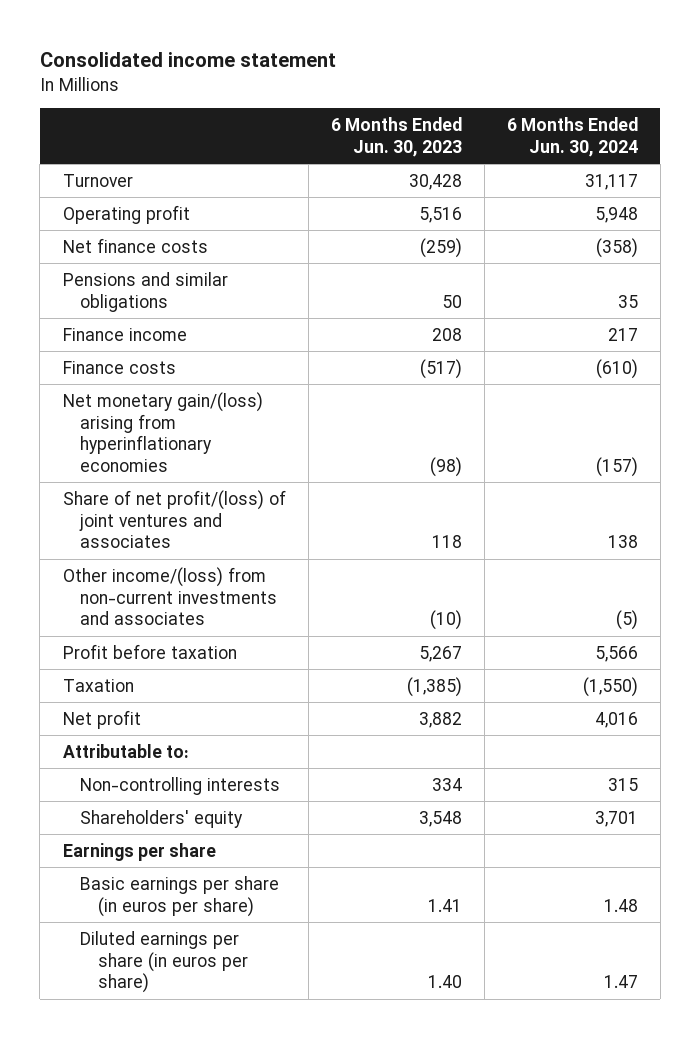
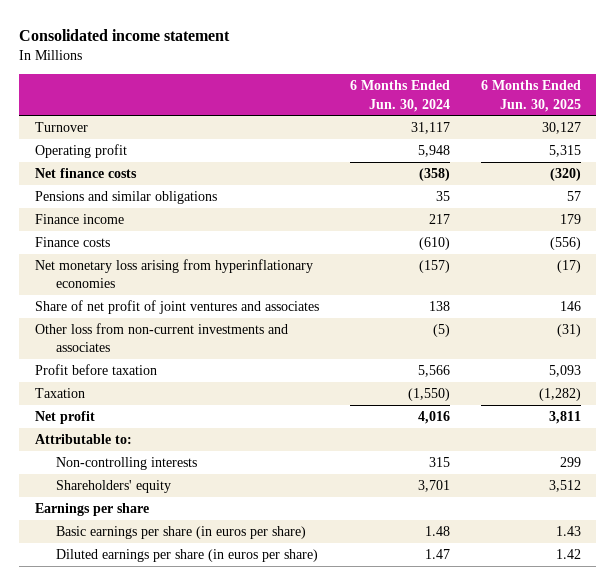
- | 6 Months Ended Jun. 30, 2023 | 6 Months Ended Jun. 30, 2024
+ | 6 Months Ended Jun. 30, 2024 | 6 Months Ended Jun. 30, 2025
- Net monetary gain/(loss) arising from hyperinflationary economies | (98) | (157)
- Share of net profit/(loss) of joint ventures and associates | 118 | 138
- Other income/(loss) from non-current investments and associates | (10) | (5)
+ Net monetary loss arising from hyperinflationary economies | (157) | (17)
+ Share of net profit of joint ventures and associates | 138 | 146
+ Other loss from non-current investments and associates | (5) | (31)

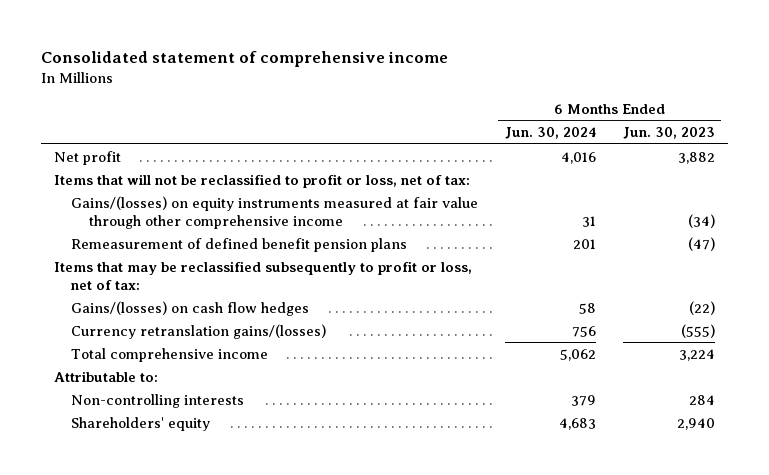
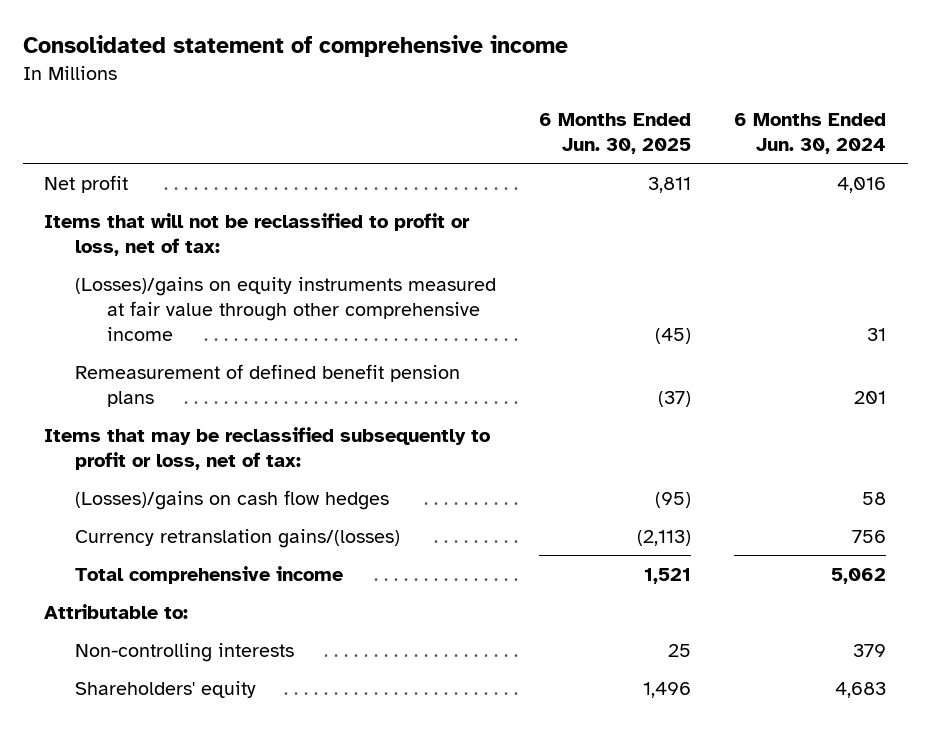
- | 6 Months Ended Jun. 30, 2024 | 6 Months Ended Jun. 30, 2023
+ | 6 Months Ended Jun. 30, 2025 | 6 Months Ended Jun. 30, 2024
- Gains/(losses) on equity instruments measured at fair value through other comprehensive income | 31 | (34)
+ (Losses)/gains on equity instruments measured at fair value through other comprehensive income | (45) | 31
- Gains/(losses) on cash flow hedges | 58 | (22)
+ (Losses)/gains on cash flow hedges | (95) | 58

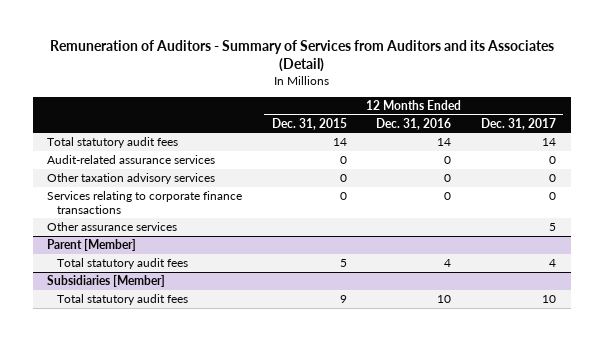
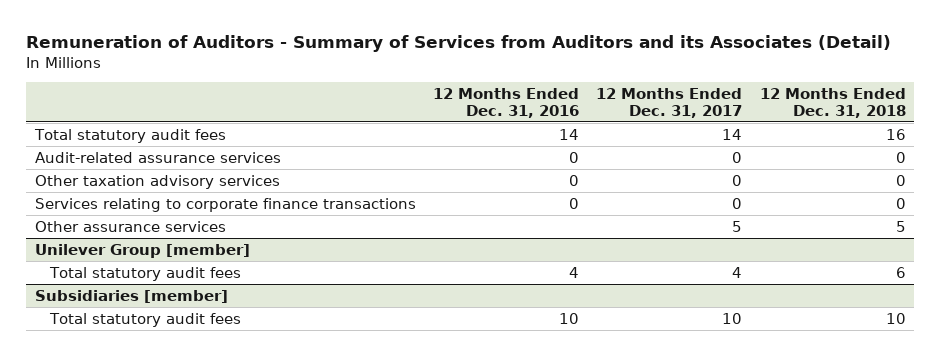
- | 12 Months Ended Dec. 31, 2015 | 12 Months Ended Dec. 31, 2016 | 12 Months Ended Dec. 31, 2017
+ | 12 Months Ended Dec. 31, 2016 | 12 Months Ended Dec. 31, 2017 | 12 Months Ended Dec. 31, 2018
- Parent [Member]
+ Unilever Group [member]
- Subsidiaries [Member]
+ Subsidiaries [member]

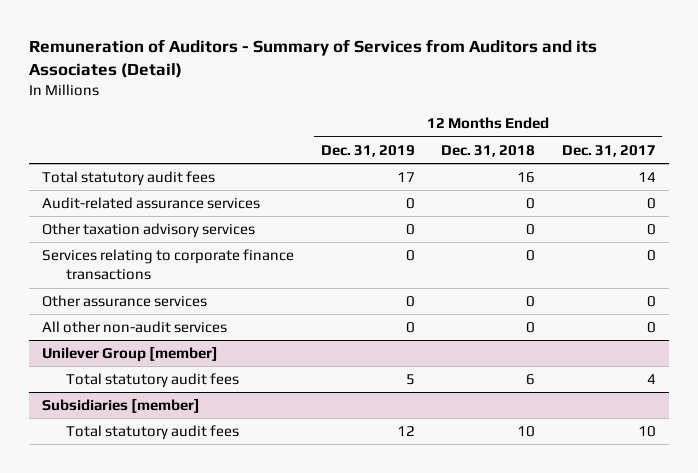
- | 12 Months Ended Dec. 31, 2016 | 12 Months Ended Dec. 31, 2017 | 12 Months Ended Dec. 31, 2018
+ | 12 Months Ended Dec. 31, 2019 | 12 Months Ended Dec. 31, 2018 | 12 Months Ended Dec. 31, 2017
- Other assurance services | | 5 | 5
+ Other assurance services | 0 | 0 | 0
+ All other non-audit services | 0 | 0 | 0

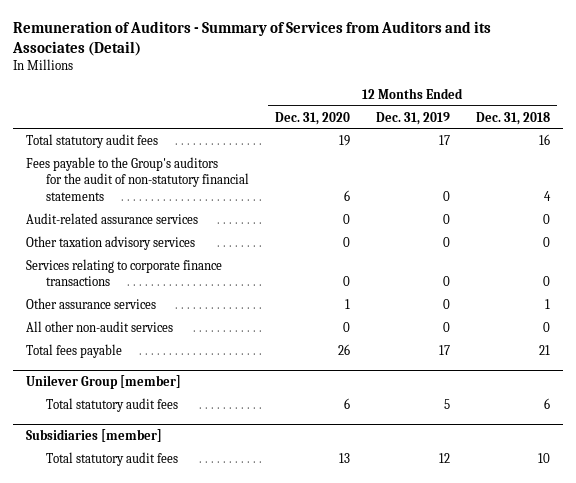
- | 12 Months Ended Dec. 31, 2019 | 12 Months Ended Dec. 31, 2018 | 12 Months Ended Dec. 31, 2017
+ | 12 Months Ended Dec. 31, 2020 | 12 Months Ended Dec. 31, 2019 | 12 Months Ended Dec. 31, 2018
+ Fees payable to the Group's auditors for the audit of non-statutory financial statements | 6 | 0 | 4
- Other assurance services | 0 | 0 | 0
+ Other assurance services | 1 | 0 | 1
+ Total fees payable | 26 | 17 | 21

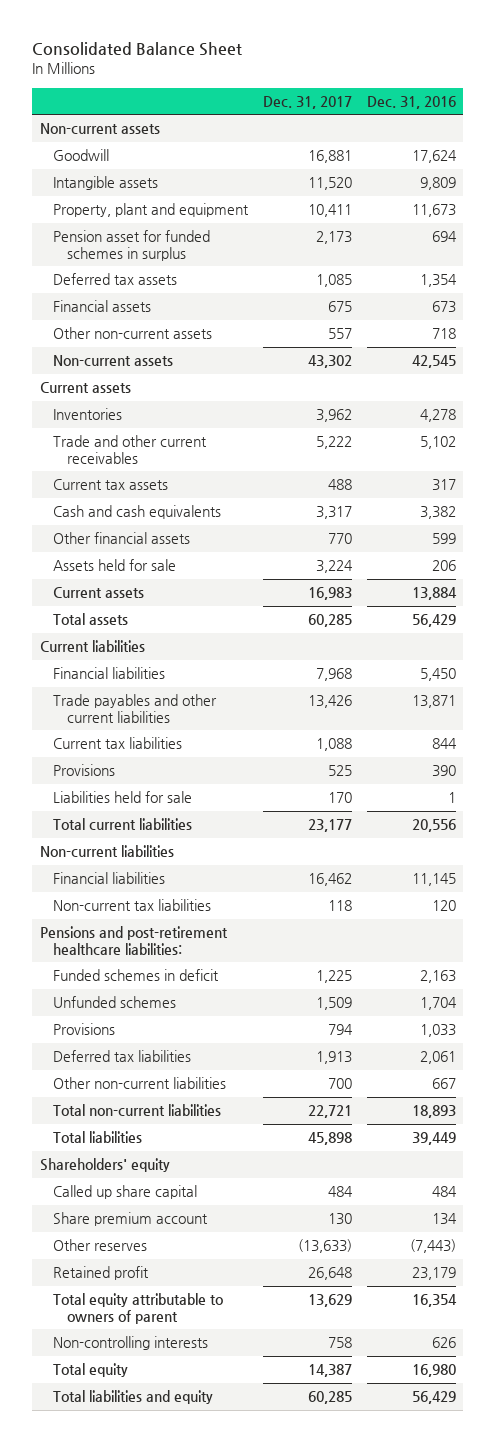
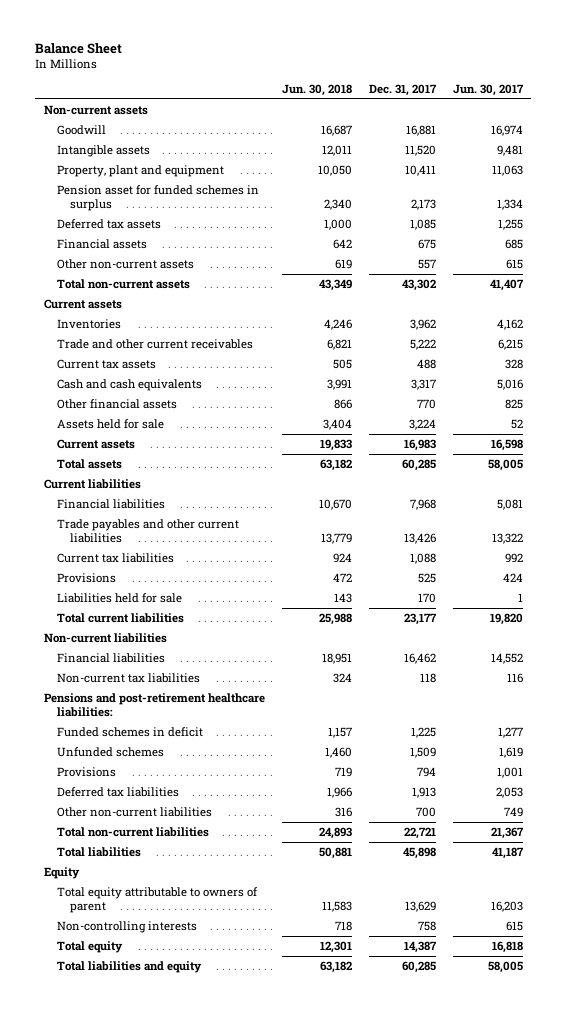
- Consolidated Balance Sheet
+ Balance Sheet
- | Dec. 31, 2017 | Dec. 31, 2016
+ | Jun. 30, 2018 | Dec. 31, 2017 | Jun. 30, 2017
- Non-current assets | 43,302 | 42,545
+ Total non-current assets | 43,349 | 43,302 | 41,407
- Shareholders' equity
- Called up share capital | 484 | 484
- Share premium account | 130 | 134
- Other reserves | (13,633) | (7,443)
- Retained profit | 26,648 | 23,179
+ Equity

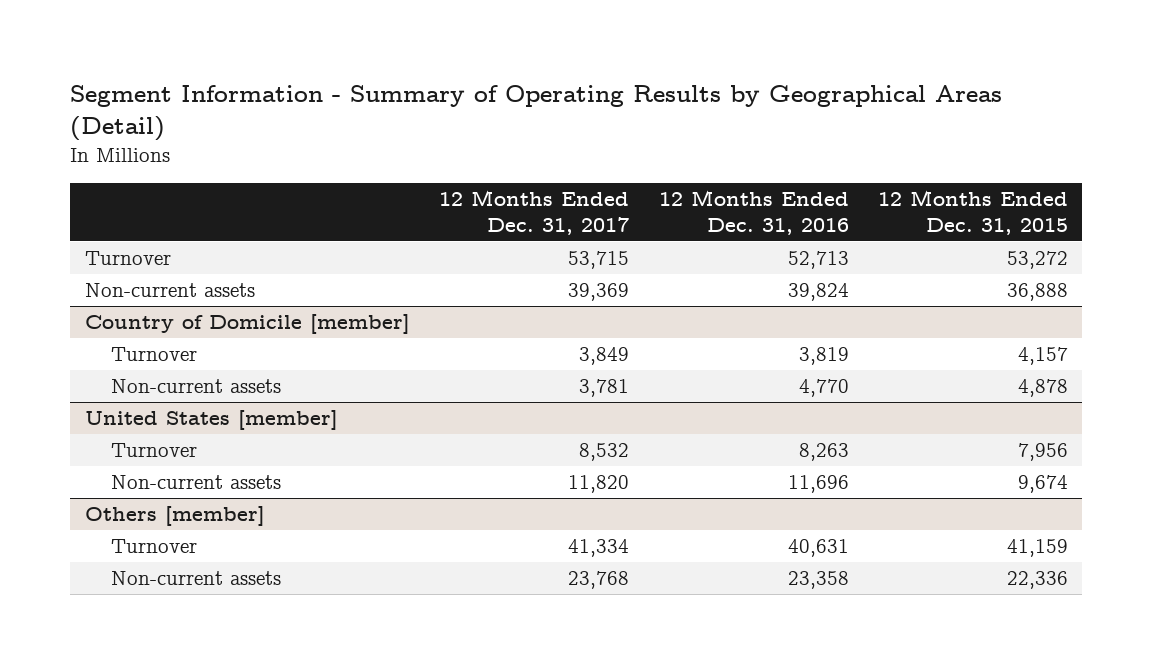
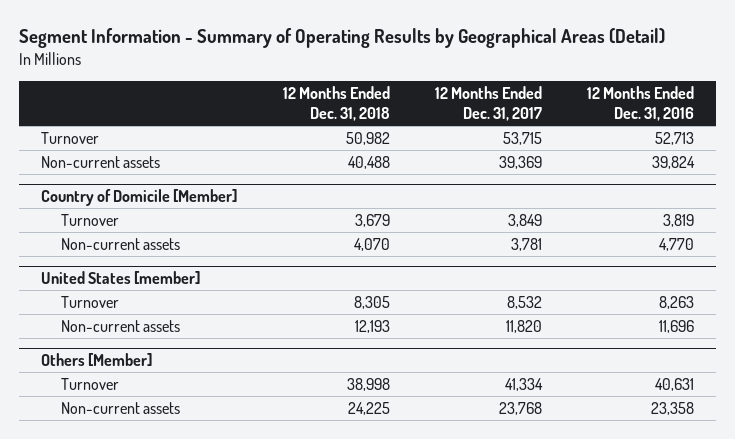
- | 12 Months Ended Dec. 31, 2017 | 12 Months Ended Dec. 31, 2016 | 12 Months Ended Dec. 31, 2015
+ | 12 Months Ended Dec. 31, 2018 | 12 Months Ended Dec. 31, 2017 | 12 Months Ended Dec. 31, 2016
- Country of Domicile [member]
+ Country of Domicile [Member]
- Others [member]
+ Others [Member]

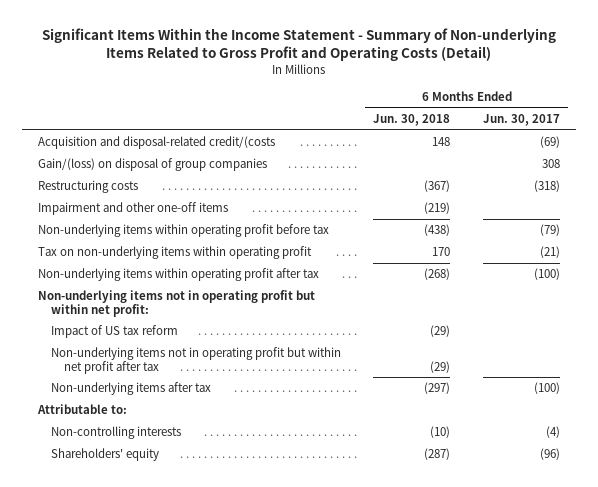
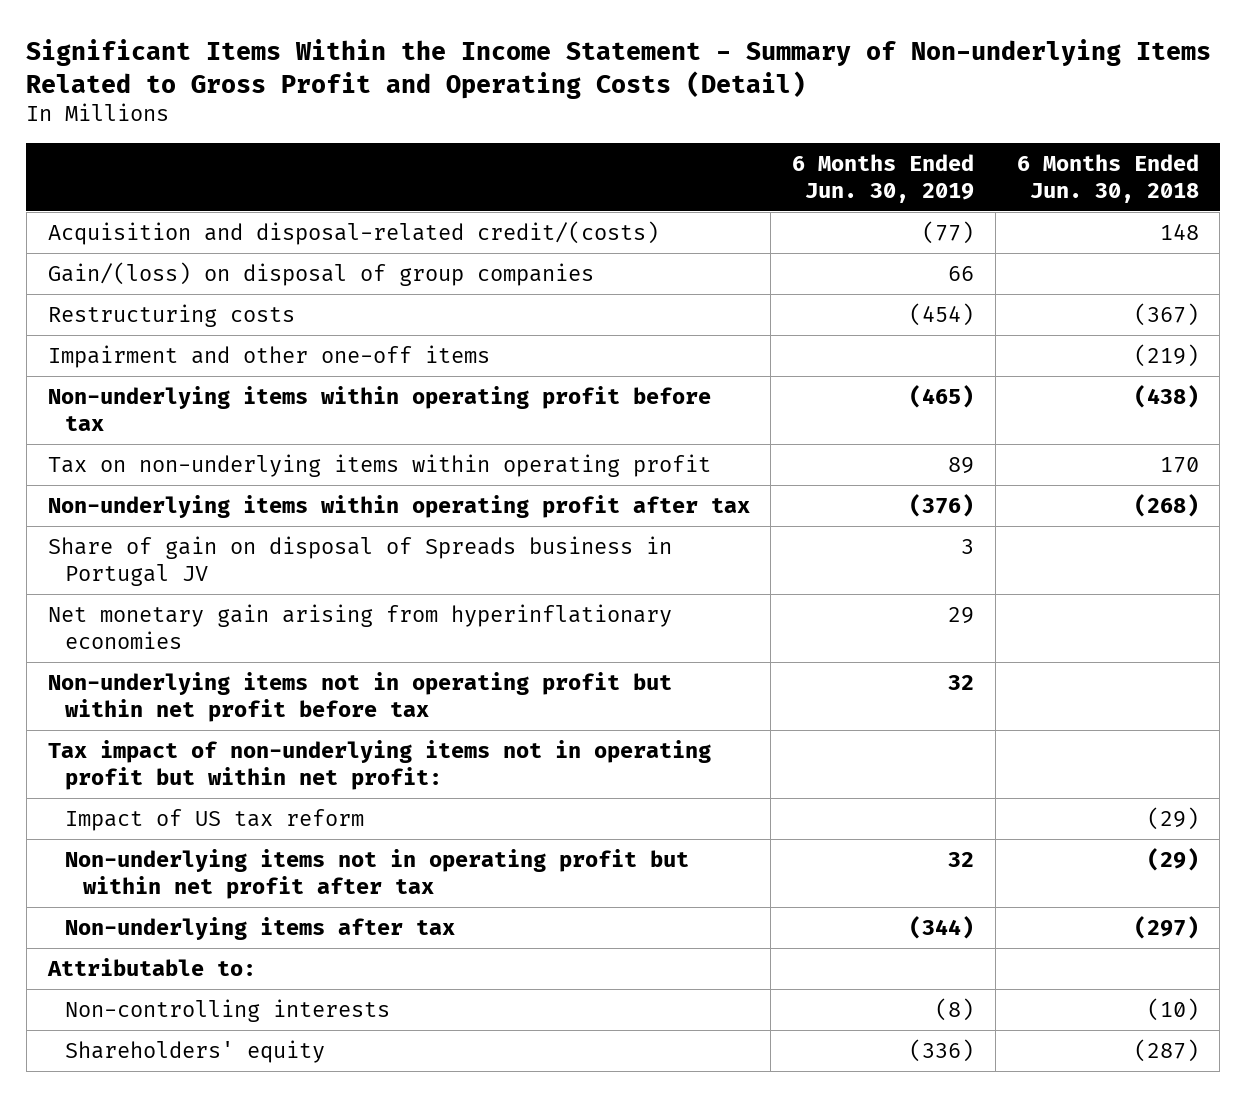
- | 6 Months Ended Jun. 30, 2018 | 6 Months Ended Jun. 30, 2017
+ | 6 Months Ended Jun. 30, 2019 | 6 Months Ended Jun. 30, 2018
- Acquisition and disposal-related credit/(costs | 148 | (69)
+ Acquisition and disposal-related credit/(costs) | (77) | 148
- Non-underlying items not in operating profit but within net profit:
+ Share of gain on disposal of Spreads business in Portugal JV | 3 |
+ Net monetary gain arising from hyperinflationary economies | 29 |
+ Non-underlying items not in operating profit but within net profit before tax | 32 |
+ Tax impact of non-underlying items not in operating profit but within net profit:

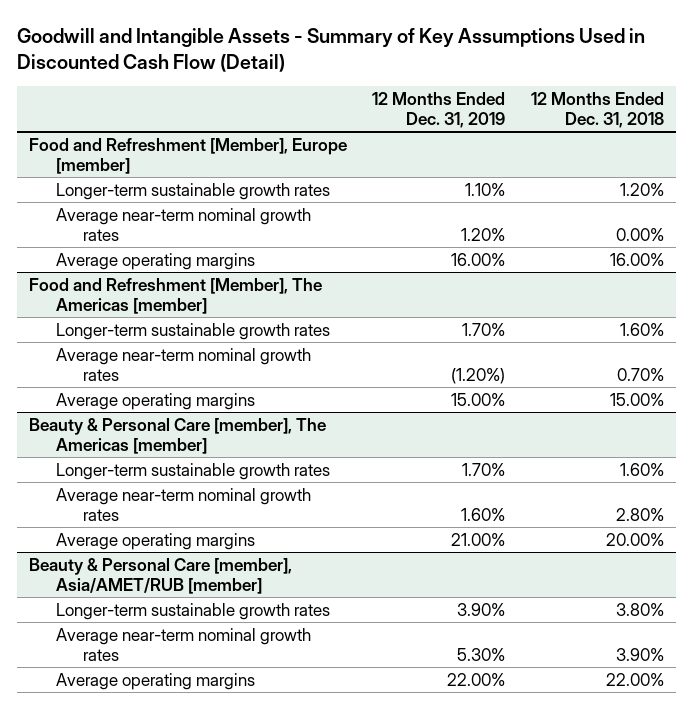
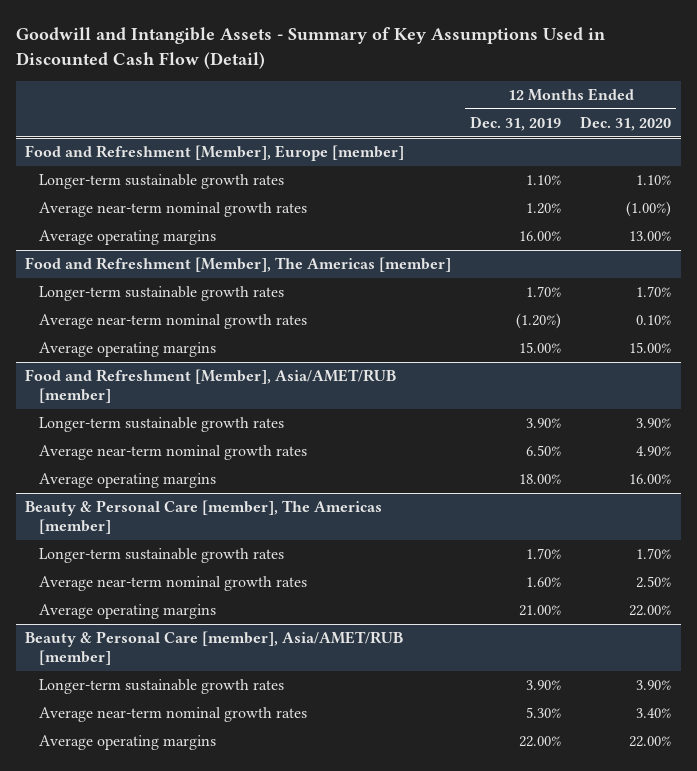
- | 12 Months Ended Dec. 31, 2019 | 12 Months Ended Dec. 31, 2018
+ | 12 Months Ended Dec. 31, 2019 | 12 Months Ended Dec. 31, 2020
+ Food and Refreshment [Member], Asia/AMET/RUB [member]
+ Longer-term sustainable growth rates | 3.90% | 3.90%
+ Average near-term nominal growth rates | 6.50% | 4.90%
+ Average operating margins | 18.00% | 16.00%

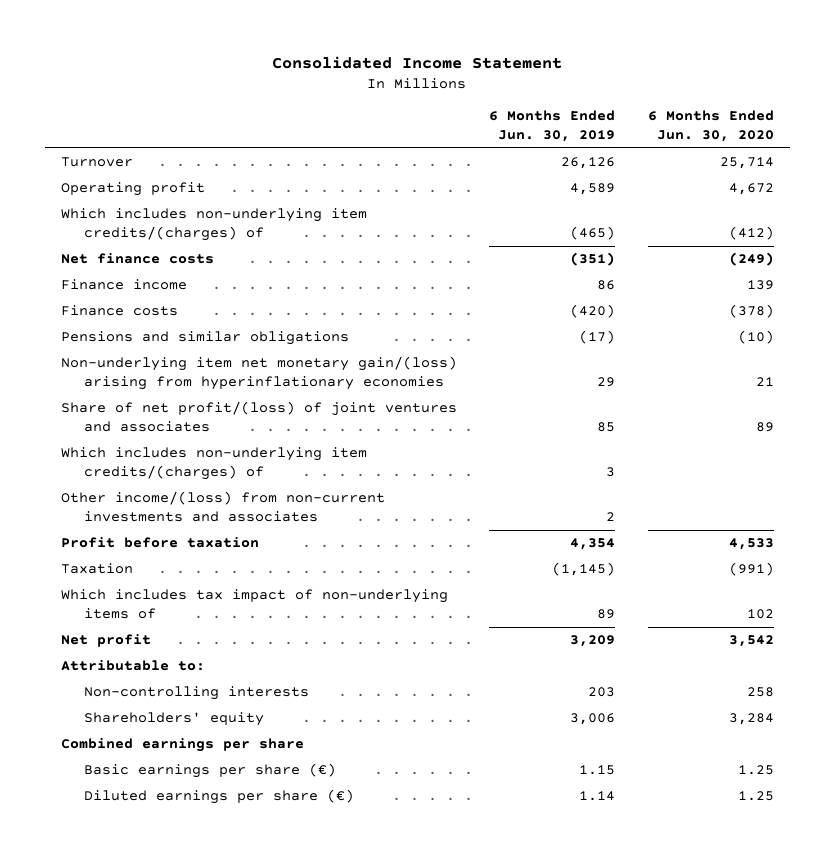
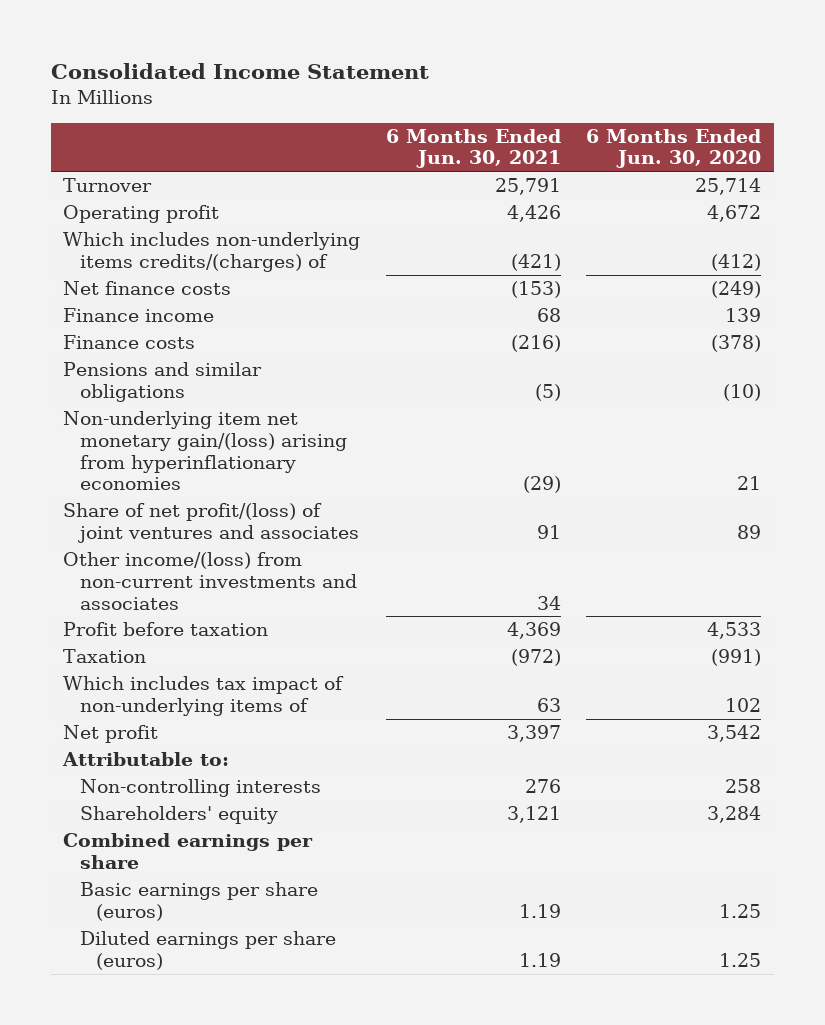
- | 6 Months Ended Jun. 30, 2019 | 6 Months Ended Jun. 30, 2020
+ | 6 Months Ended Jun. 30, 2021 | 6 Months Ended Jun. 30, 2020
- Which includes non-underlying item credits/(charges) of | (465) | (412)
+ Which includes non-underlying items credits/(charges) of | (421) | (412)
- Which includes non-underlying item credits/(charges) of | 3 |
- Basic earnings per share (€) | 1.15 | 1.25
- Diluted earnings per share (€) | 1.14 | 1.25
+ Basic earnings per share (euros) | 1.19 | 1.25
+ Diluted earnings per share (euros) | 1.19 | 1.25

